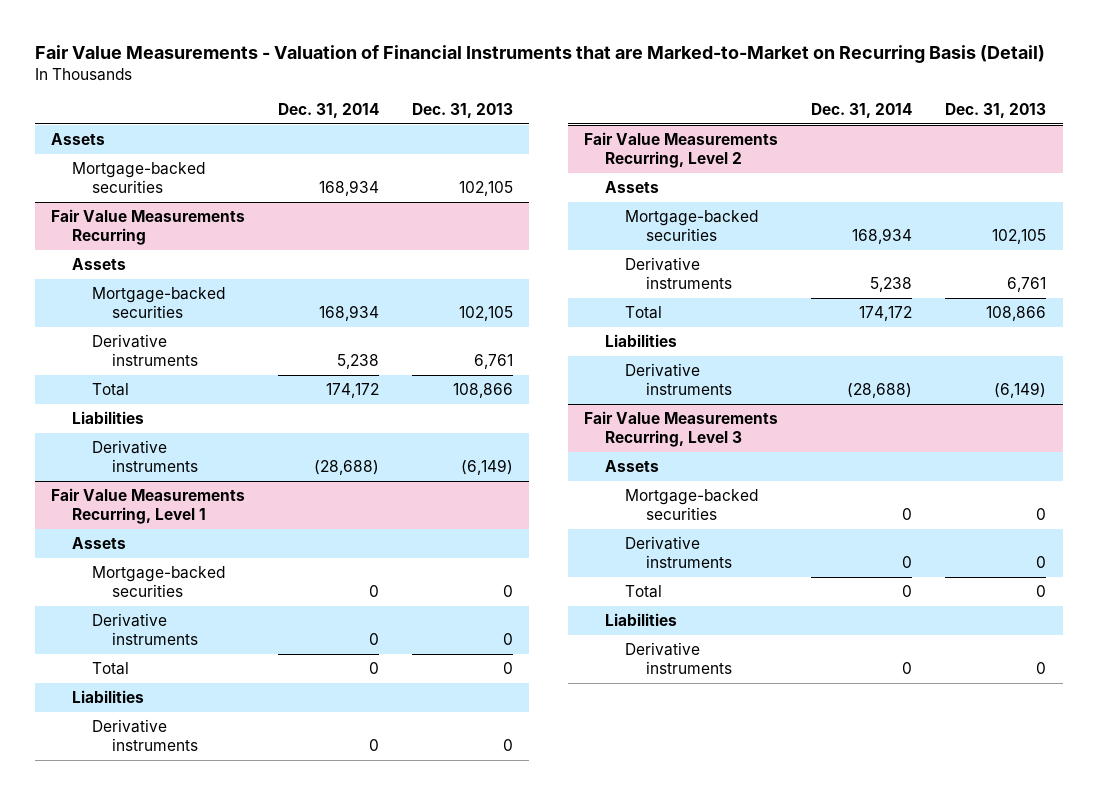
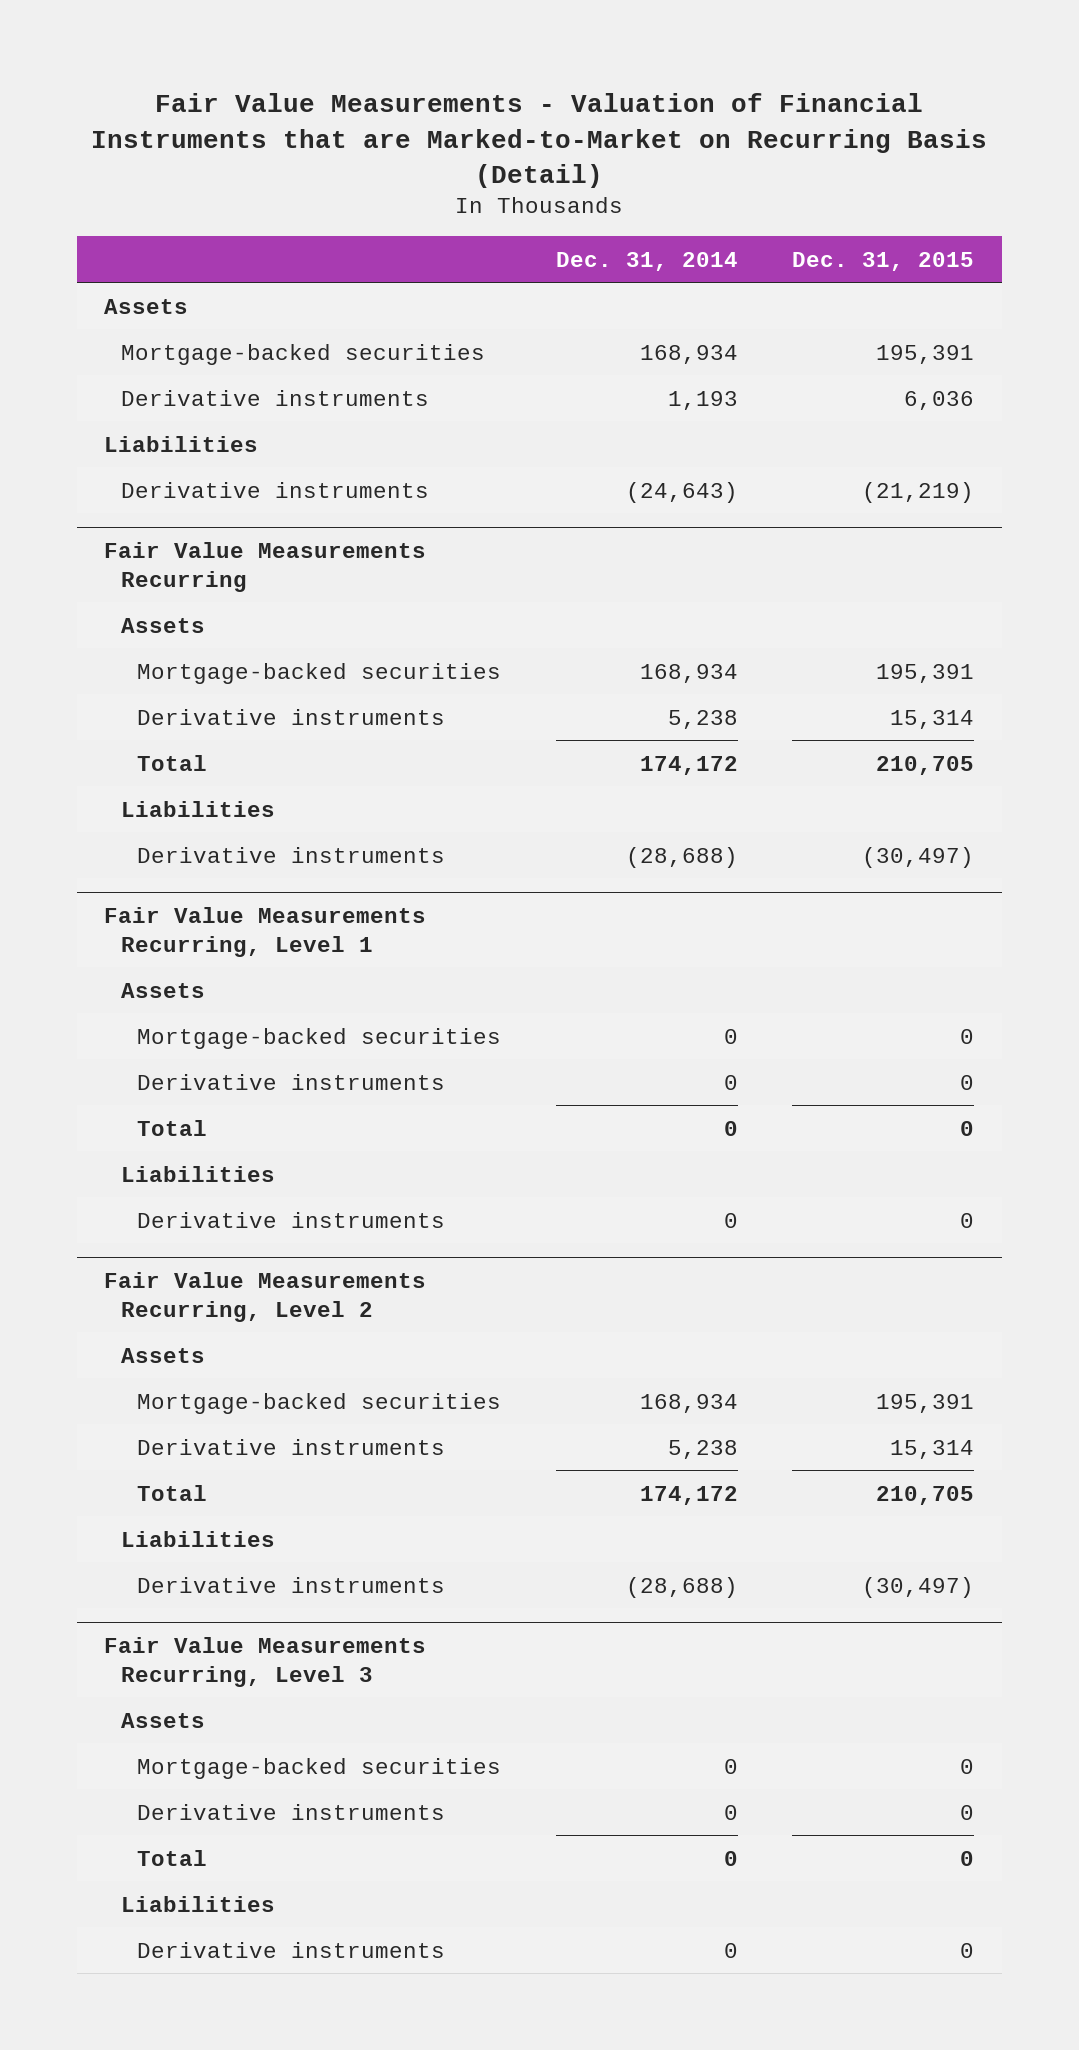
- | Dec. 31, 2014 | Dec. 31, 2013
+ | Dec. 31, 2014 | Dec. 31, 2015
+ Derivative instruments | 1,193 | 6,036
+ Liabilities
+ Derivative instruments | (24,643) | (21,219)

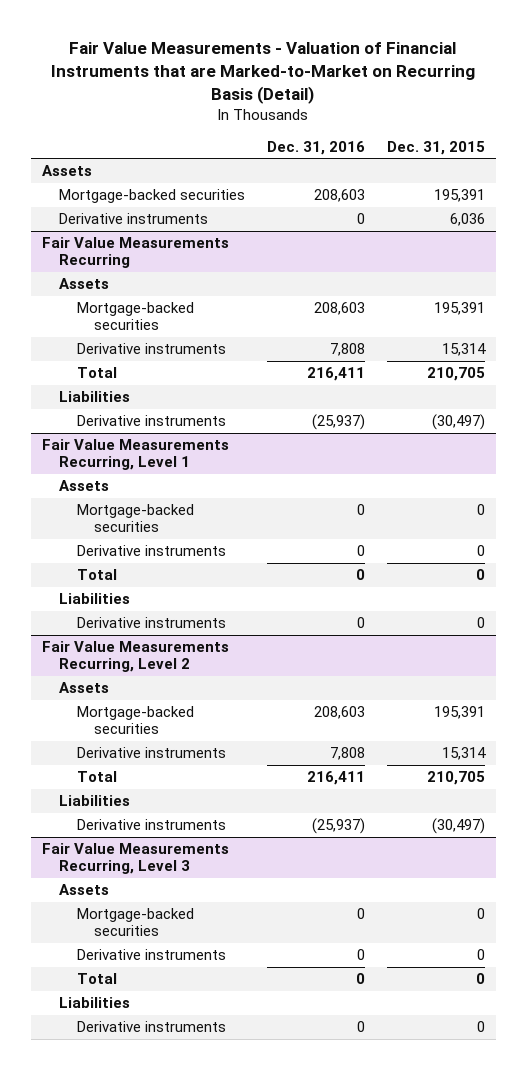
- | Dec. 31, 2014 | Dec. 31, 2015
+ | Dec. 31, 2016 | Dec. 31, 2015
- Liabilities
- Derivative instruments | (24,643) | (21,219)

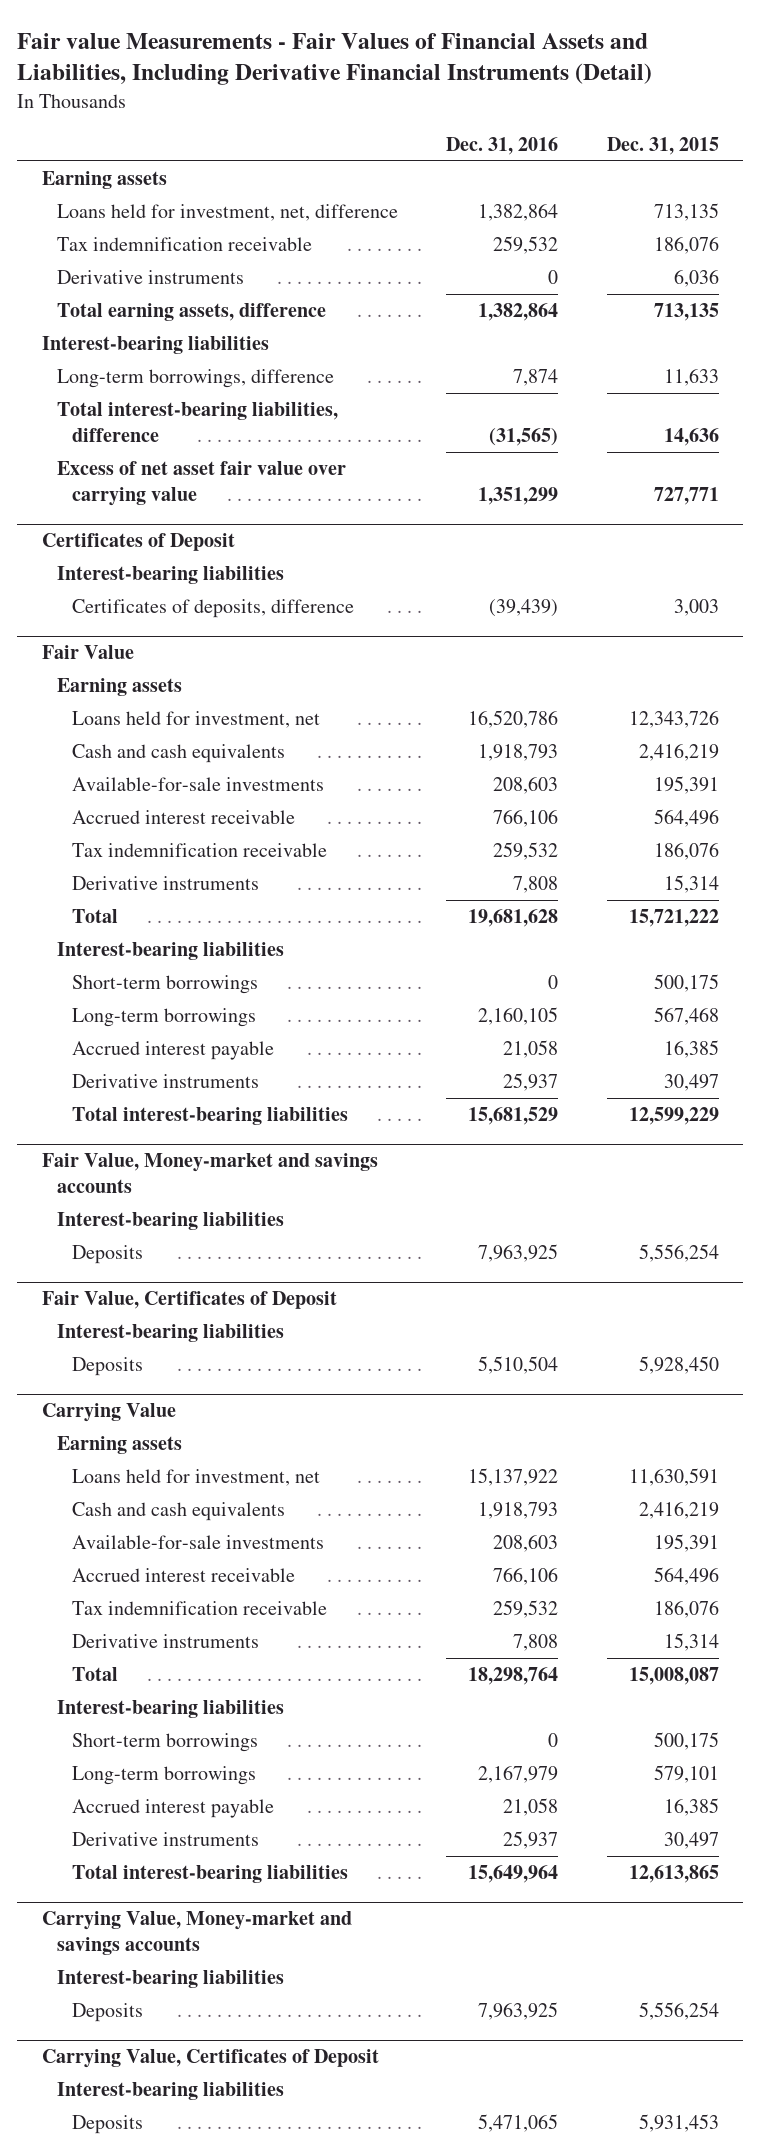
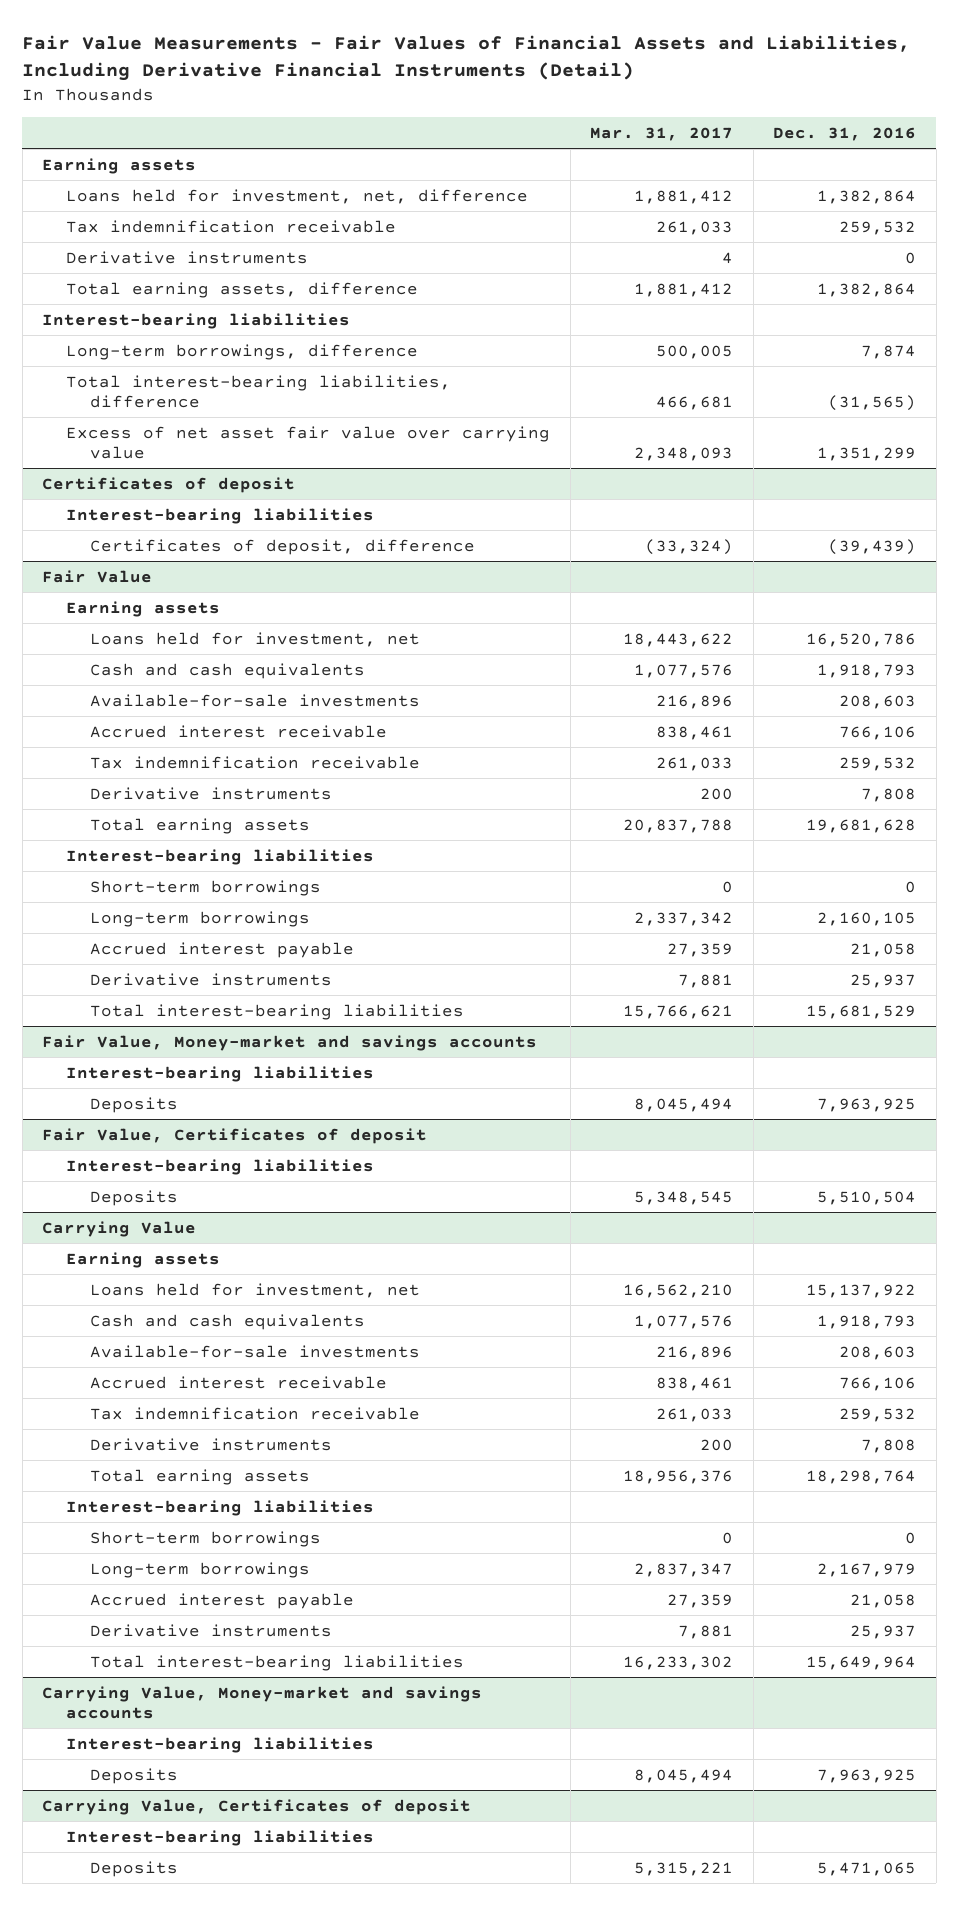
- Fair value Measurements - Fair Values of Financial Assets and Liabilities, Including Derivative Financial Instruments (Detail)
+ Fair Value Measurements - Fair Values of Financial Assets and Liabilities, Including Derivative Financial Instruments (Detail)
- | Dec. 31, 2016 | Dec. 31, 2015
+ | Mar. 31, 2017 | Dec. 31, 2016
- Certificates of Deposit
+ Certificates of deposit
- Certificates of deposits, difference | (39,439) | 3,003
+ Certificates of deposit, difference | (33,324) | (39,439)
@ Fair Value
- Total | 19,681,628 | 15,721,222
+ Total earning assets | 20,837,788 | 19,681,628
- Fair Value, Certificates of Deposit
+ Fair Value, Certificates of deposit
@ Carrying Value
- Total | 18,298,764 | 15,008,087
+ Total earning assets | 18,956,376 | 18,298,764
- Carrying Value, Certificates of Deposit
+ Carrying Value, Certificates of deposit

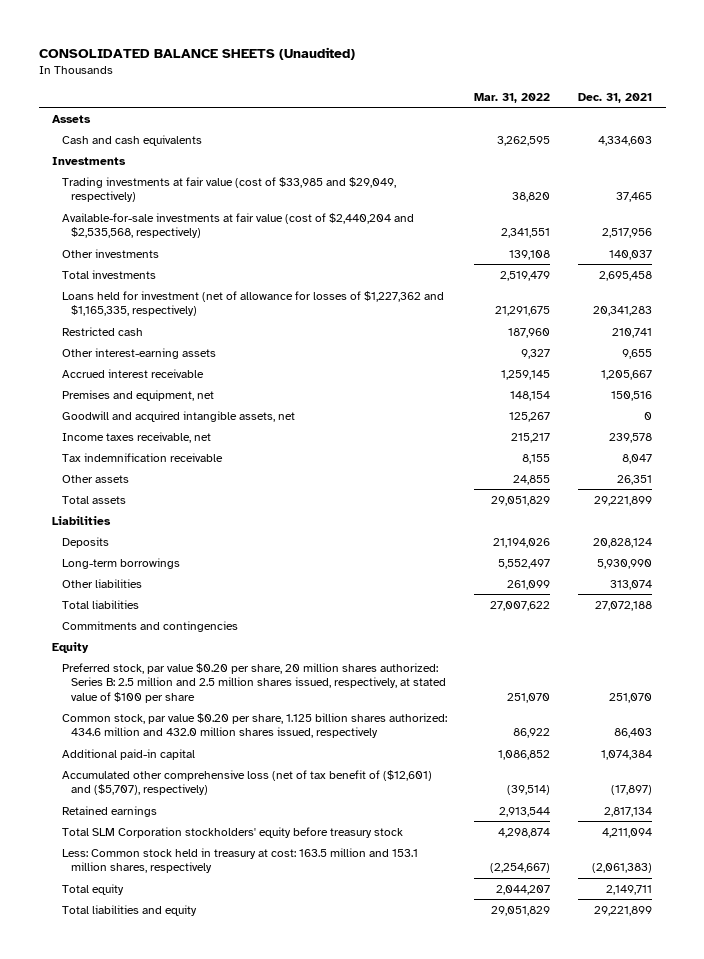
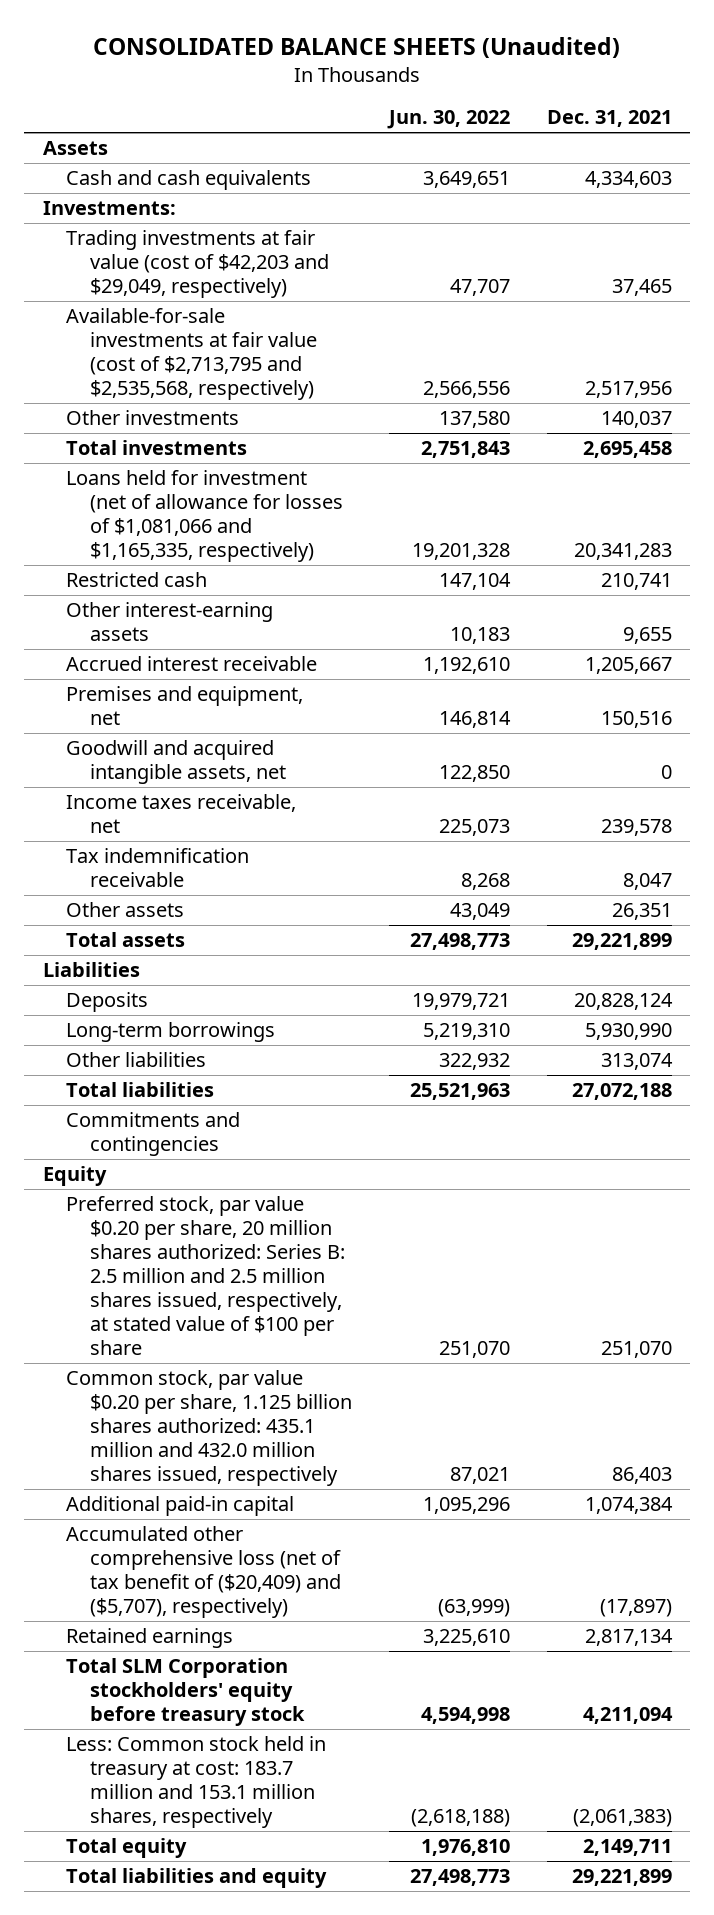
- | Mar. 31, 2022 | Dec. 31, 2021
+ | Jun. 30, 2022 | Dec. 31, 2021
- Investments
- Trading investments at fair value (cost of $33,985 and $29,049, respectively) | 38,820 | 37,465
- Available-for-sale investments at fair value (cost of $2,440,204 and $2,535,568, respectively) | 2,341,551 | 2,517,956
+ Investments:
+ Trading investments at fair value (cost of $42,203 and $29,049, respectively) | 47,707 | 37,465
+ Available-for-sale investments at fair value (cost of $2,713,795 and $2,535,568, respectively) | 2,566,556 | 2,517,956
- Loans held for investment (net of allowance for losses of $1,227,362 and $1,165,335, respectively) | 21,291,675 | 20,341,283
+ Loans held for investment (net of allowance for losses of $1,081,066 and $1,165,335, respectively) | 19,201,328 | 20,341,283
- Common stock, par value $0.20 per share, 1.125 billion shares authorized: 434.6 million and 432.0 million shares issued, respectively | 86,922 | 86,403
+ Common stock, par value $0.20 per share, 1.125 billion shares authorized: 435.1 million and 432.0 million shares issued, respectively | 87,021 | 86,403
- Accumulated other comprehensive loss (net of tax benefit of ($12,601) and ($5,707), respectively) | (39,514) | (17,897)
+ Accumulated other comprehensive loss (net of tax benefit of ($20,409) and ($5,707), respectively) | (63,999) | (17,897)
- Less: Common stock held in treasury at cost: 163.5 million and 153.1 million shares, respectively | (2,254,667) | (2,061,383)
+ Less: Common stock held in treasury at cost: 183.7 million and 153.1 million shares, respectively | (2,618,188) | (2,061,383)

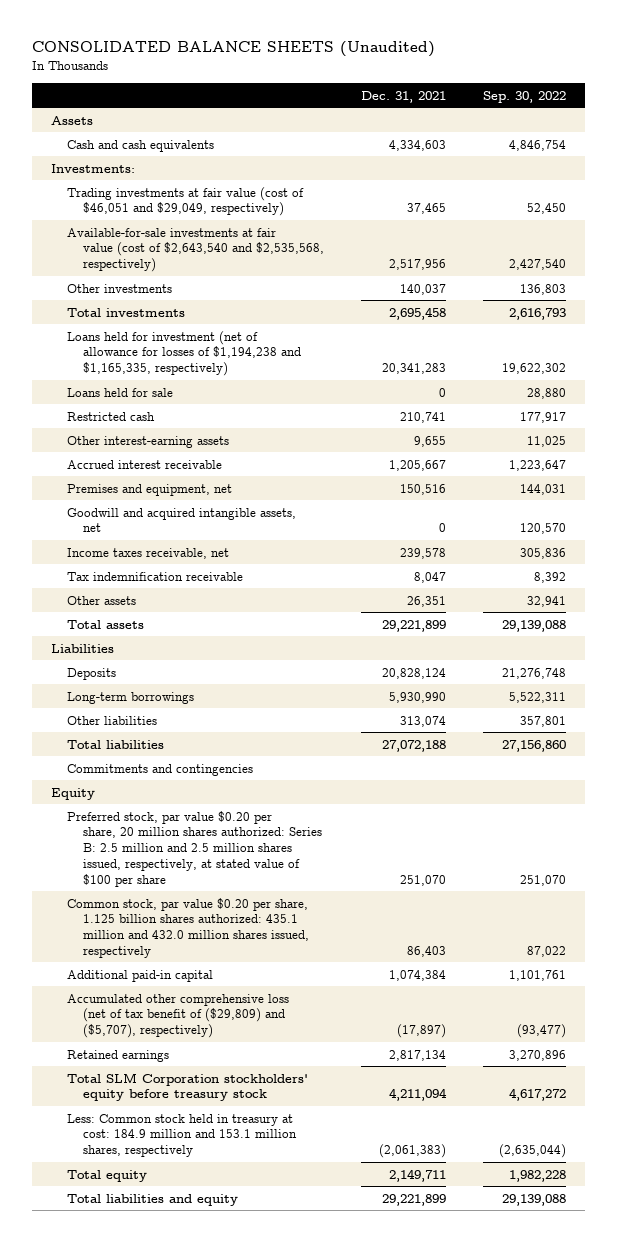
- | Jun. 30, 2022 | Dec. 31, 2021
+ | Dec. 31, 2021 | Sep. 30, 2022
- Trading investments at fair value (cost of $42,203 and $29,049, respectively) | 47,707 | 37,465
- Available-for-sale investments at fair value (cost of $2,713,795 and $2,535,568, respectively) | 2,566,556 | 2,517,956
+ Trading investments at fair value (cost of $46,051 and $29,049, respectively) | 37,465 | 52,450
+ Available-for-sale investments at fair value (cost of $2,643,540 and $2,535,568, respectively) | 2,517,956 | 2,427,540
- Loans held for investment (net of allowance for losses of $1,081,066 and $1,165,335, respectively) | 19,201,328 | 20,341,283
+ Loans held for investment (net of allowance for losses of $1,194,238 and $1,165,335, respectively) | 20,341,283 | 19,622,302
+ Loans held for sale | 0 | 28,880
- Accumulated other comprehensive loss (net of tax benefit of ($20,409) and ($5,707), respectively) | (63,999) | (17,897)
+ Accumulated other comprehensive loss (net of tax benefit of ($29,809) and ($5,707), respectively) | (17,897) | (93,477)
- Less: Common stock held in treasury at cost: 183.7 million and 153.1 million shares, respectively | (2,618,188) | (2,061,383)
+ Less: Common stock held in treasury at cost: 184.9 million and 153.1 million shares, respectively | (2,061,383) | (2,635,044)

